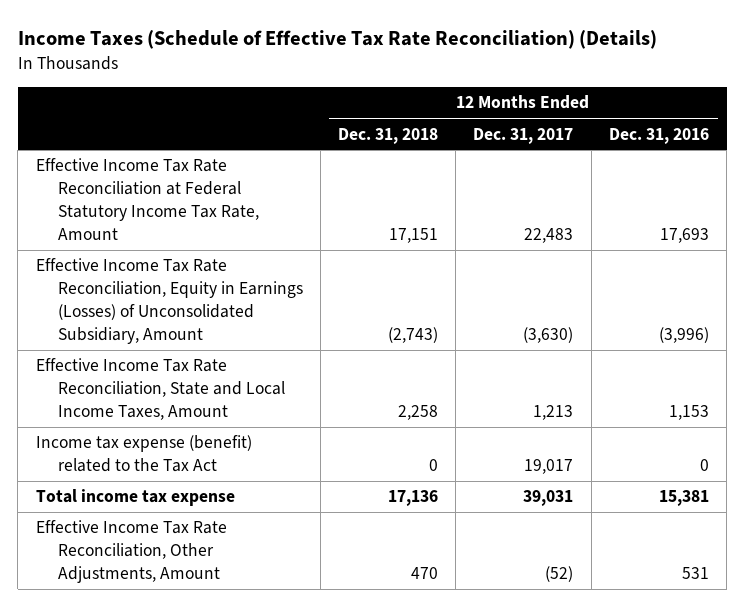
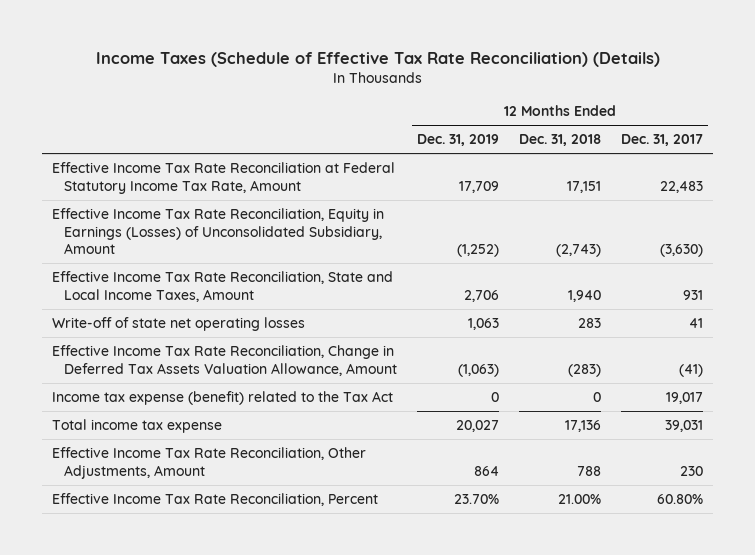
- | 12 Months Ended Dec. 31, 2018 | 12 Months Ended Dec. 31, 2017 | 12 Months Ended Dec. 31, 2016
+ | 12 Months Ended Dec. 31, 2019 | 12 Months Ended Dec. 31, 2018 | 12 Months Ended Dec. 31, 2017
- Effective Income Tax Rate Reconciliation, State and Local Income Taxes, Amount | 2,258 | 1,213 | 1,153
+ Effective Income Tax Rate Reconciliation, State and Local Income Taxes, Amount | 2,706 | 1,940 | 931
+ Write-off of state net operating losses | 1,063 | 283 | 41
+ Effective Income Tax Rate Reconciliation, Change in Deferred Tax Assets Valuation Allowance, Amount | (1,063) | (283) | (41)
- Effective Income Tax Rate Reconciliation, Other Adjustments, Amount | 470 | (52) | 531
+ Effective Income Tax Rate Reconciliation, Other Adjustments, Amount | 864 | 788 | 230
+ Effective Income Tax Rate Reconciliation, Percent | 23.70% | 21.00% | 60.80%

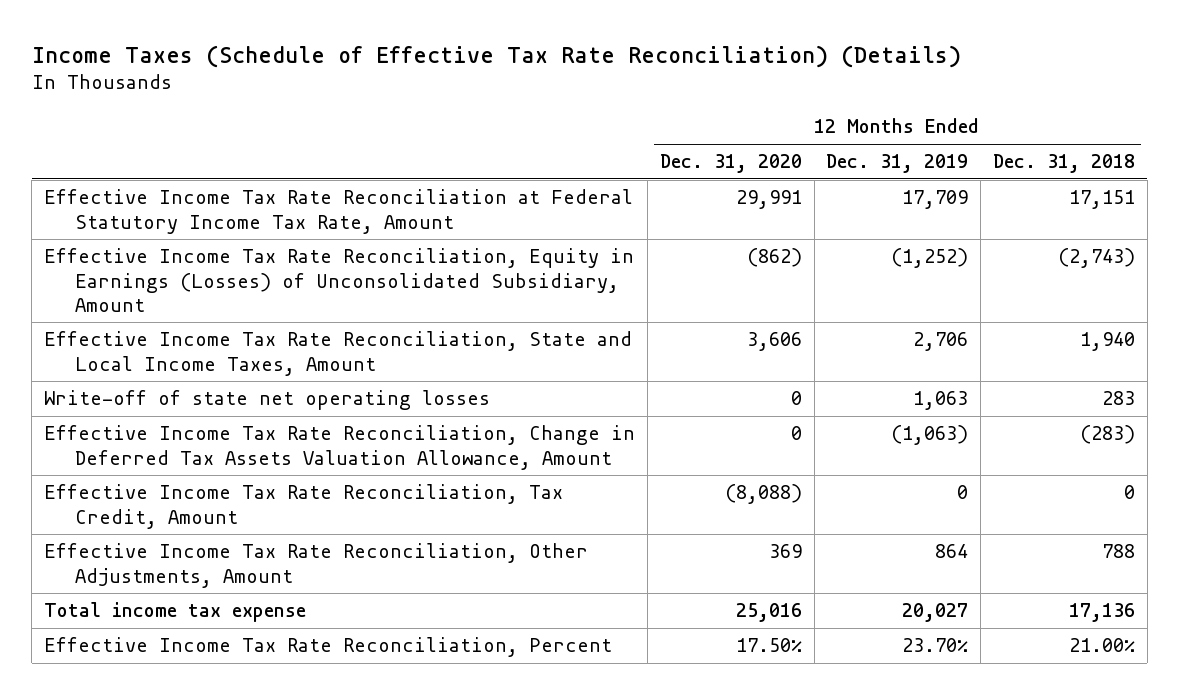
- | 12 Months Ended Dec. 31, 2019 | 12 Months Ended Dec. 31, 2018 | 12 Months Ended Dec. 31, 2017
+ | 12 Months Ended Dec. 31, 2020 | 12 Months Ended Dec. 31, 2019 | 12 Months Ended Dec. 31, 2018
- Income tax expense (benefit) related to the Tax Act | 0 | 0 | 19,017
+ Effective Income Tax Rate Reconciliation, Tax Credit, Amount | (8,088) | 0 | 0
moved down: Total income tax expense | 25,016 | 20,027 | 17,136

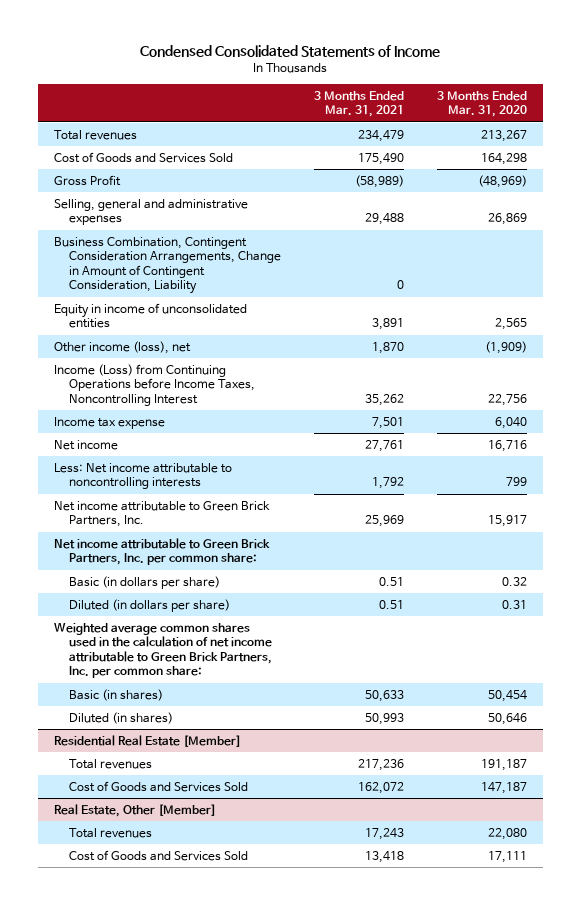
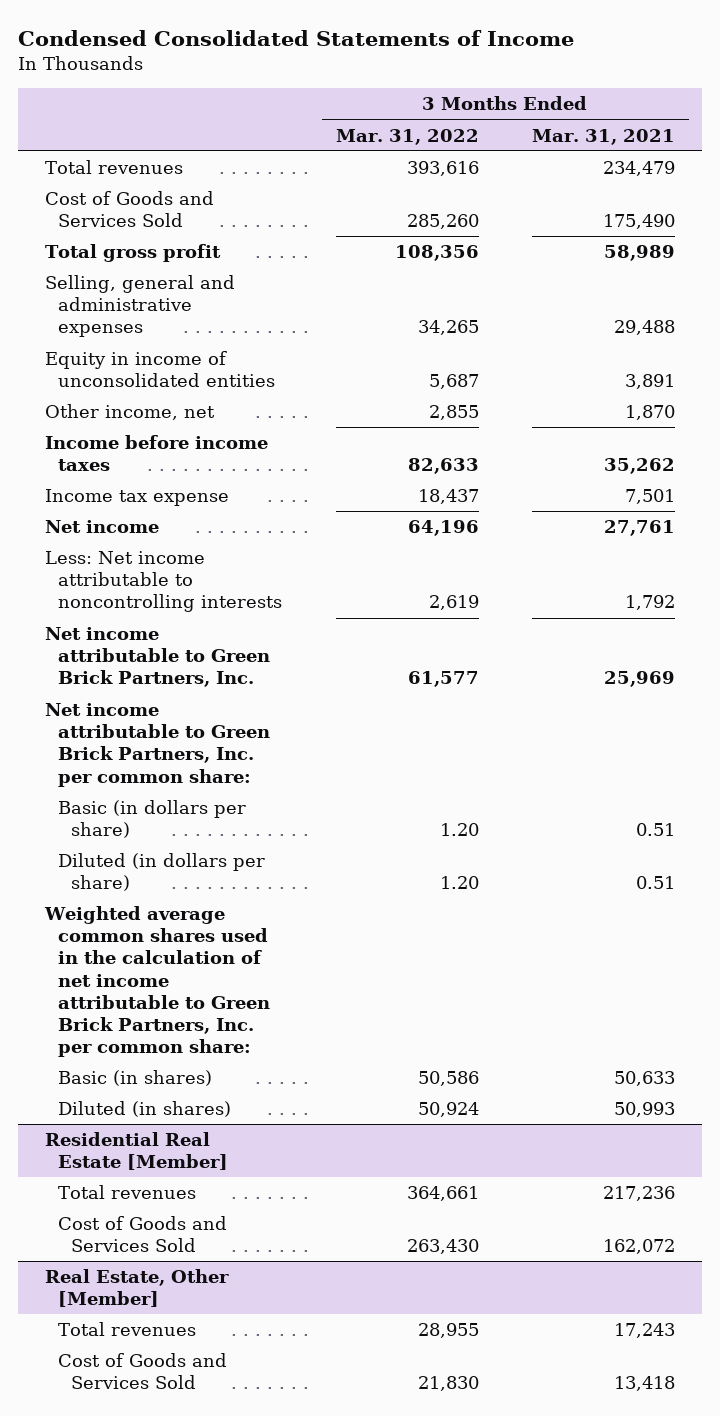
- | 3 Months Ended Mar. 31, 2021 | 3 Months Ended Mar. 31, 2020
+ | 3 Months Ended Mar. 31, 2022 | 3 Months Ended Mar. 31, 2021
- Gross Profit | (58,989) | (48,969)
+ Total gross profit | 108,356 | 58,989
- Business Combination, Contingent Consideration Arrangements, Change in Amount of Contingent Consideration, Liability | 0 |
- Other income (loss), net | 1,870 | (1,909)
- Income (Loss) from Continuing Operations before Income Taxes, Noncontrolling Interest | 35,262 | 22,756
+ Other income, net | 2,855 | 1,870
+ Income before income taxes | 82,633 | 35,262

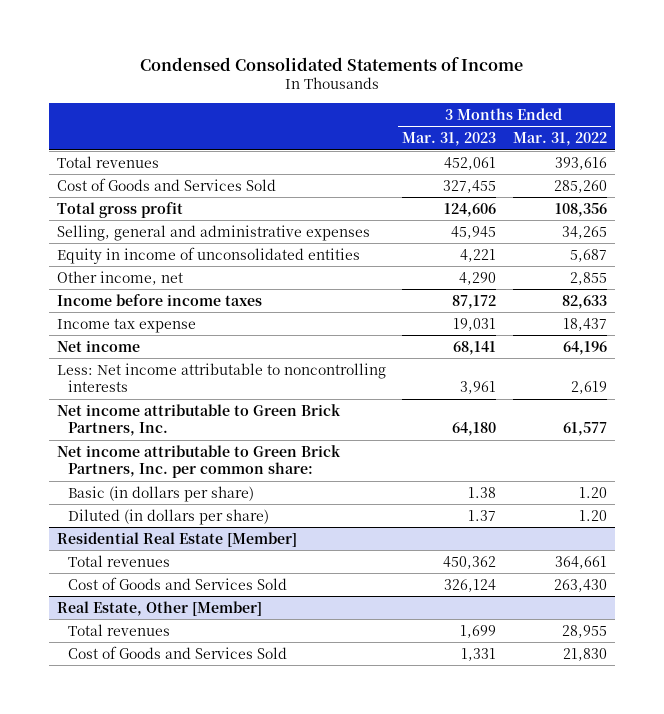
- | 3 Months Ended Mar. 31, 2022 | 3 Months Ended Mar. 31, 2021
+ | 3 Months Ended Mar. 31, 2023 | 3 Months Ended Mar. 31, 2022
- Weighted average common shares used in the calculation of net income attributable to Green Brick Partners, Inc. per common share:
- Basic (in shares) | 50,586 | 50,633
- Diluted (in shares) | 50,924 | 50,993

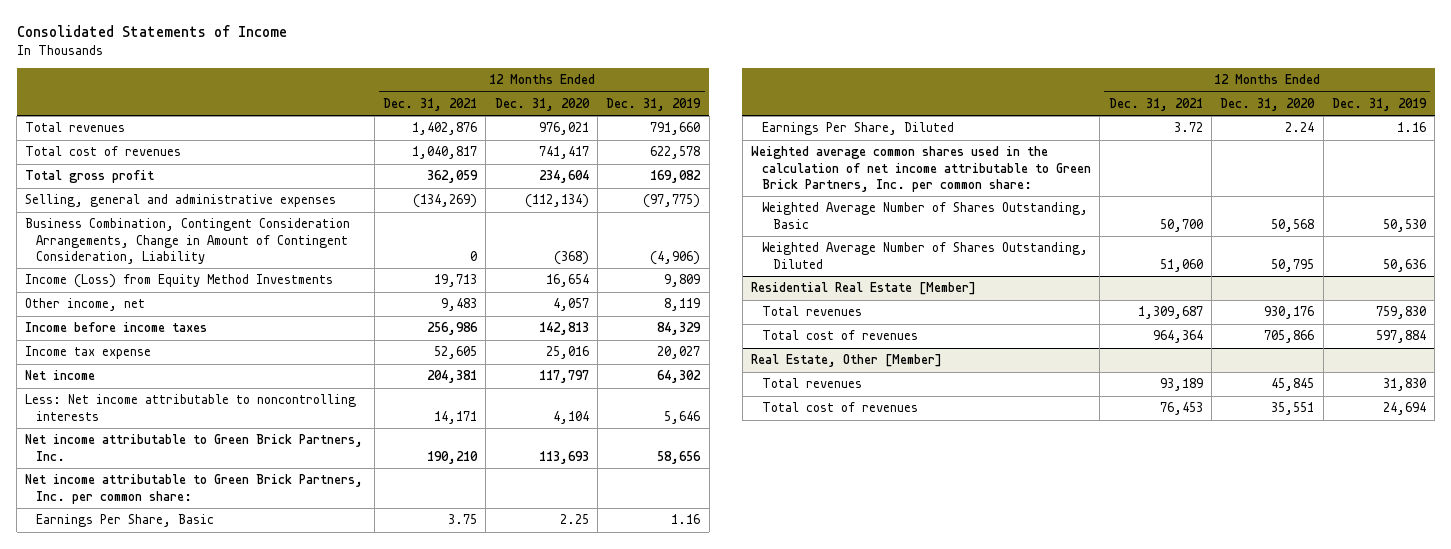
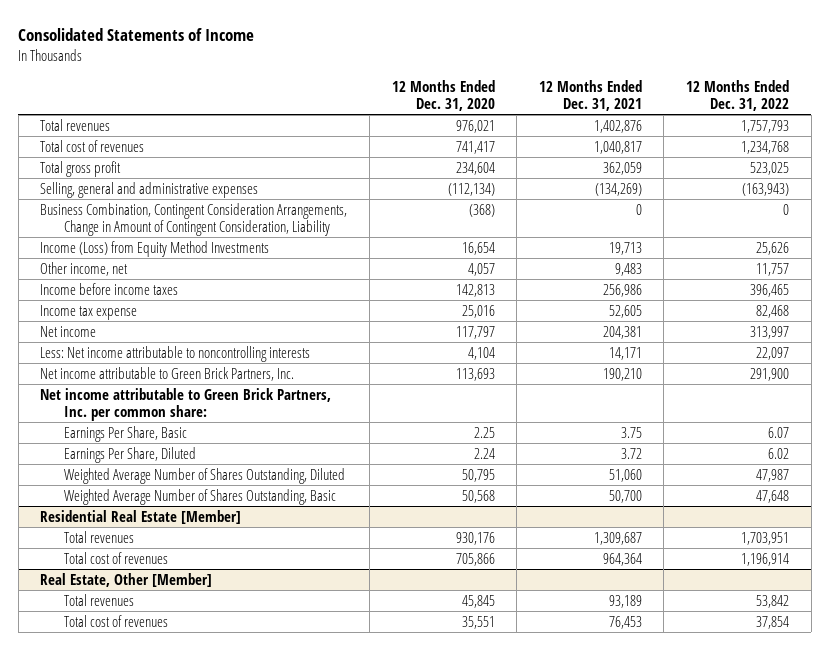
- | 12 Months Ended Dec. 31, 2021 | 12 Months Ended Dec. 31, 2020 | 12 Months Ended Dec. 31, 2019
+ | 12 Months Ended Dec. 31, 2020 | 12 Months Ended Dec. 31, 2021 | 12 Months Ended Dec. 31, 2022
- Weighted average common shares used in the calculation of net income attributable to Green Brick Partners, Inc. per common share:
moved down: Weighted Average Number of Shares Outstanding, Basic | 50,568 | 50,700 | 47,648

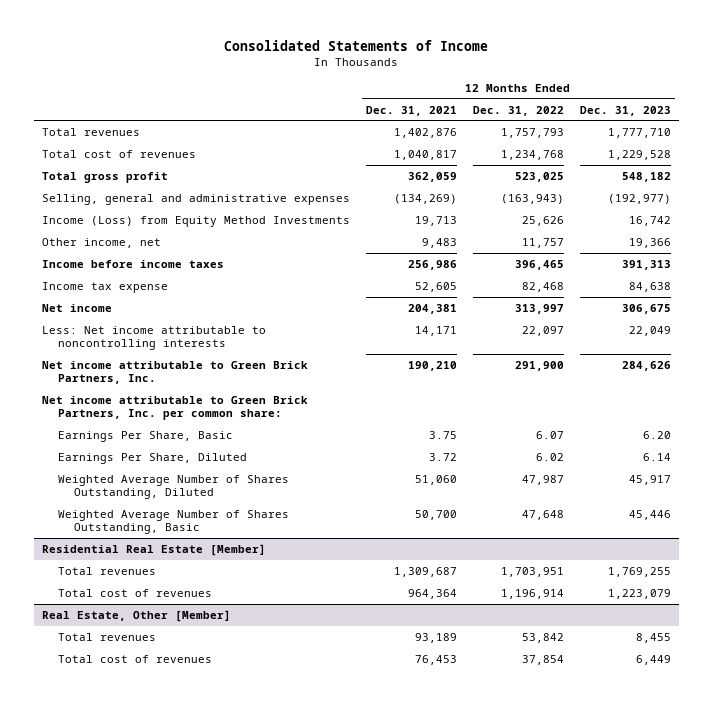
- | 12 Months Ended Dec. 31, 2020 | 12 Months Ended Dec. 31, 2021 | 12 Months Ended Dec. 31, 2022
+ | 12 Months Ended Dec. 31, 2021 | 12 Months Ended Dec. 31, 2022 | 12 Months Ended Dec. 31, 2023
- Business Combination, Contingent Consideration Arrangements, Change in Amount of Contingent Consideration, Liability | (368) | 0 | 0

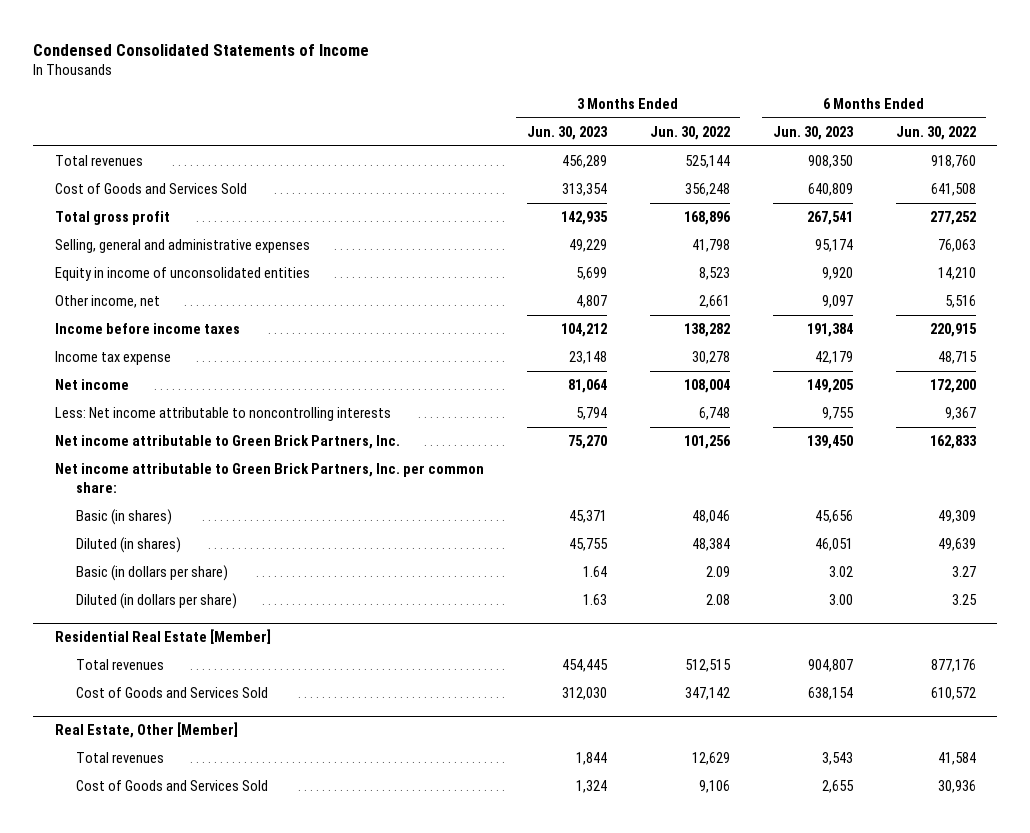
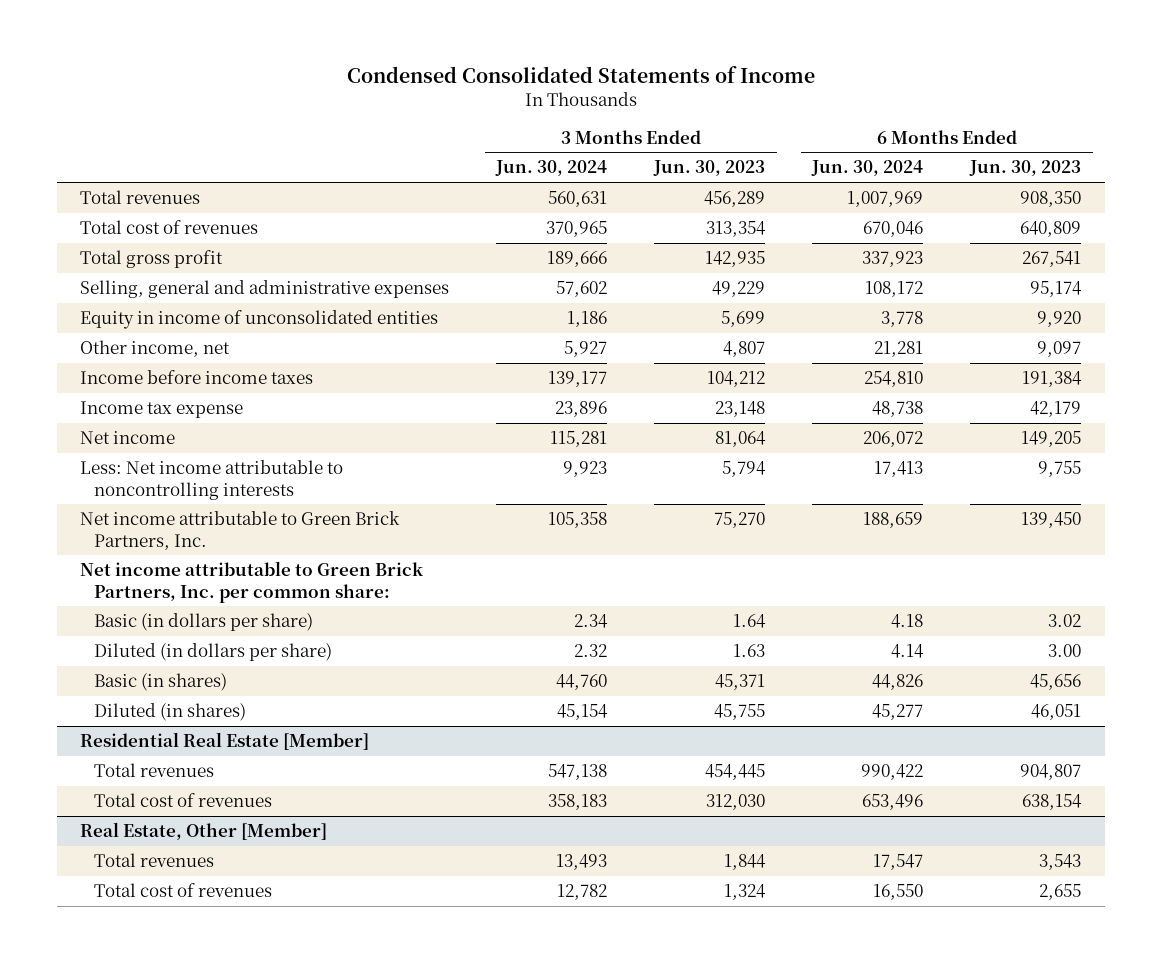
- | 3 Months Ended Jun. 30, 2023 | 3 Months Ended Jun. 30, 2022 | 6 Months Ended Jun. 30, 2023 | 6 Months Ended Jun. 30, 2022
+ | 3 Months Ended Jun. 30, 2024 | 3 Months Ended Jun. 30, 2023 | 6 Months Ended Jun. 30, 2024 | 6 Months Ended Jun. 30, 2023
- Cost of Goods and Services Sold | 313,354 | 356,248 | 640,809 | 641,508
+ Total cost of revenues | 370,965 | 313,354 | 670,046 | 640,809
moved down: Basic (in shares) | 44,760 | 45,371 | 44,826 | 45,656
moved down: Diluted (in shares) | 45,154 | 45,755 | 45,277 | 46,051
@ Residential Real Estate [Member]
- Cost of Goods and Services Sold | 312,030 | 347,142 | 638,154 | 610,572
+ Total cost of revenues | 358,183 | 312,030 | 653,496 | 638,154
@ Real Estate, Other [Member]
- Cost of Goods and Services Sold | 1,324 | 9,106 | 2,655 | 30,936
+ Total cost of revenues | 12,782 | 1,324 | 16,550 | 2,655

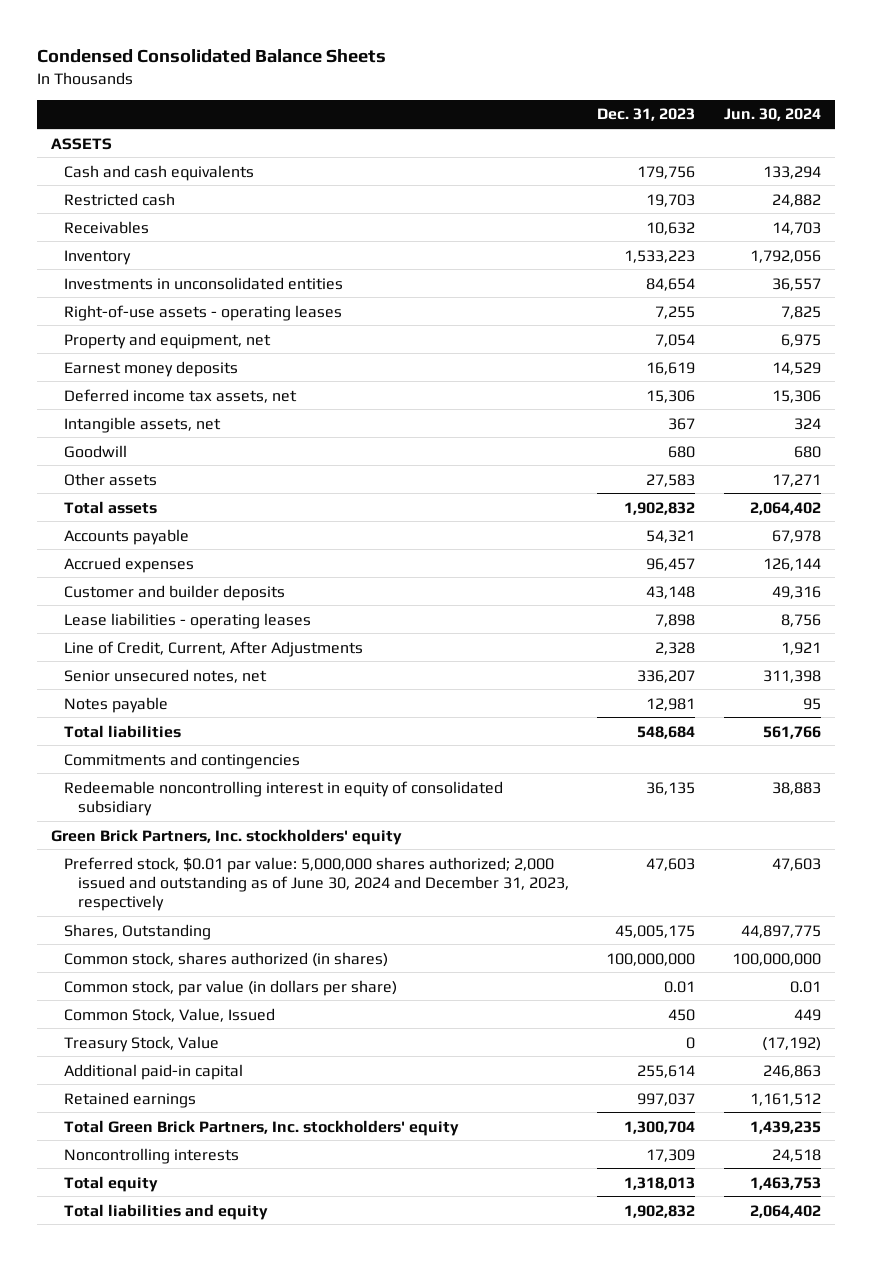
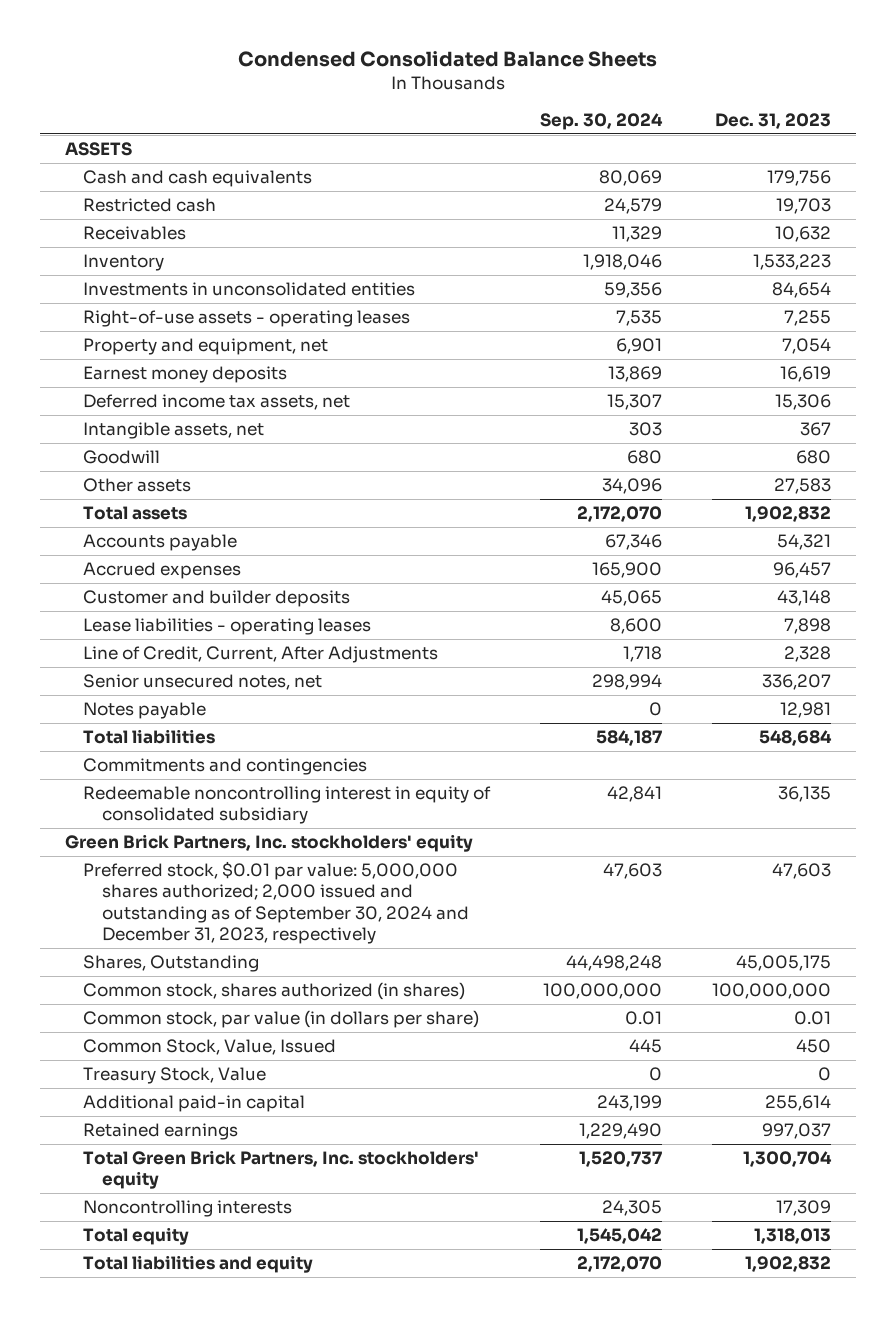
- | Dec. 31, 2023 | Jun. 30, 2024
+ | Sep. 30, 2024 | Dec. 31, 2023
- Preferred stock, $0.01 par value: 5,000,000 shares authorized; 2,000 issued and outstanding as of June 30, 2024 and December 31, 2023, respectively | 47,603 | 47,603
+ Preferred stock, $0.01 par value: 5,000,000 shares authorized; 2,000 issued and outstanding as of September 30, 2024 and December 31, 2023, respectively | 47,603 | 47,603

